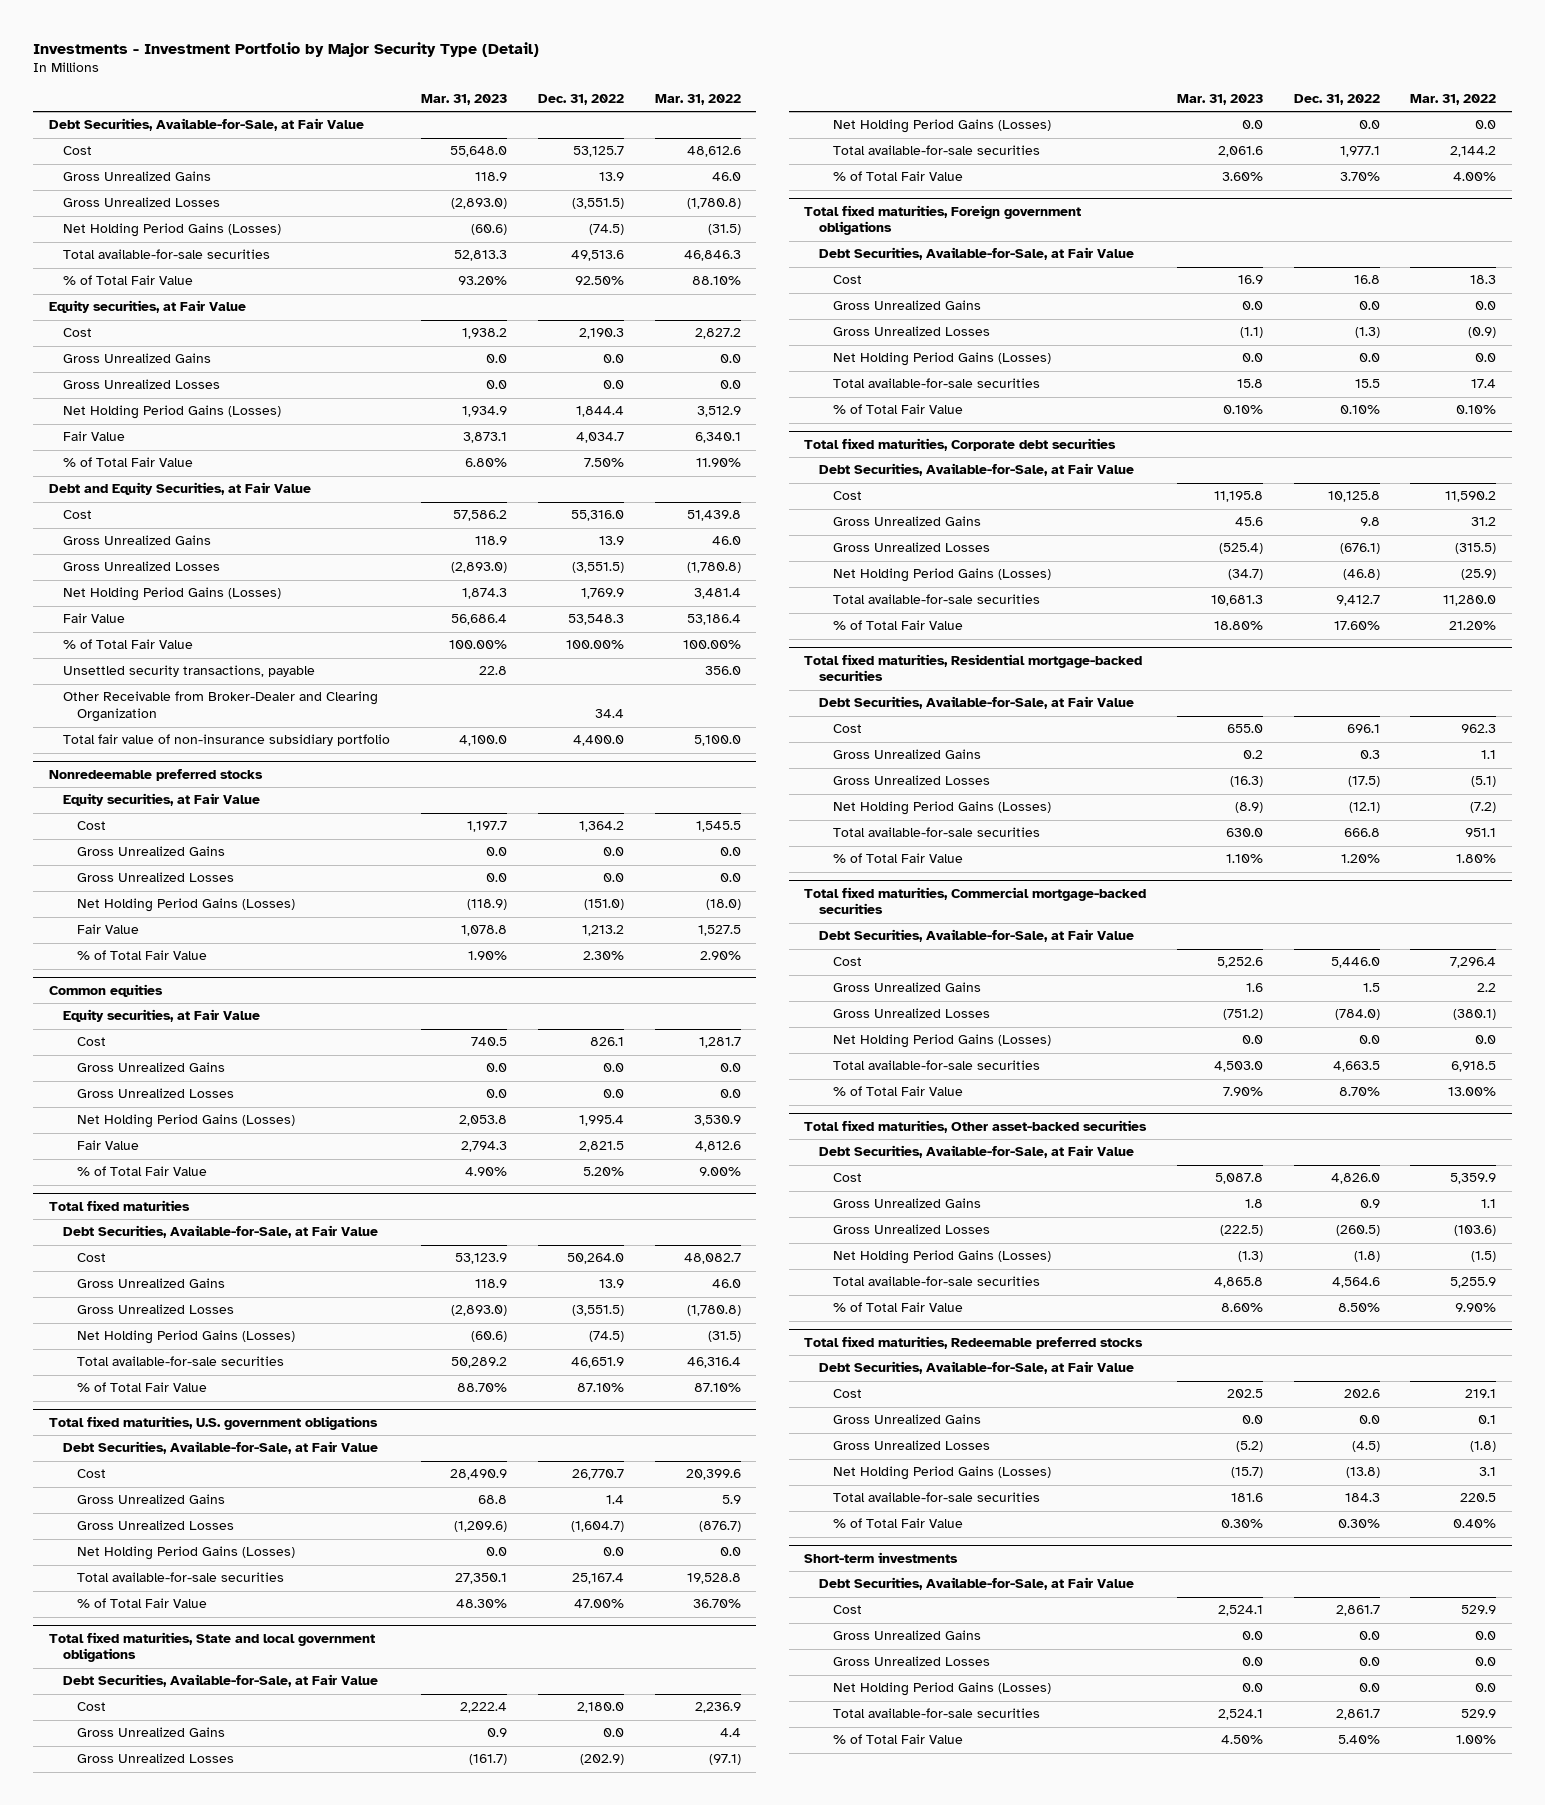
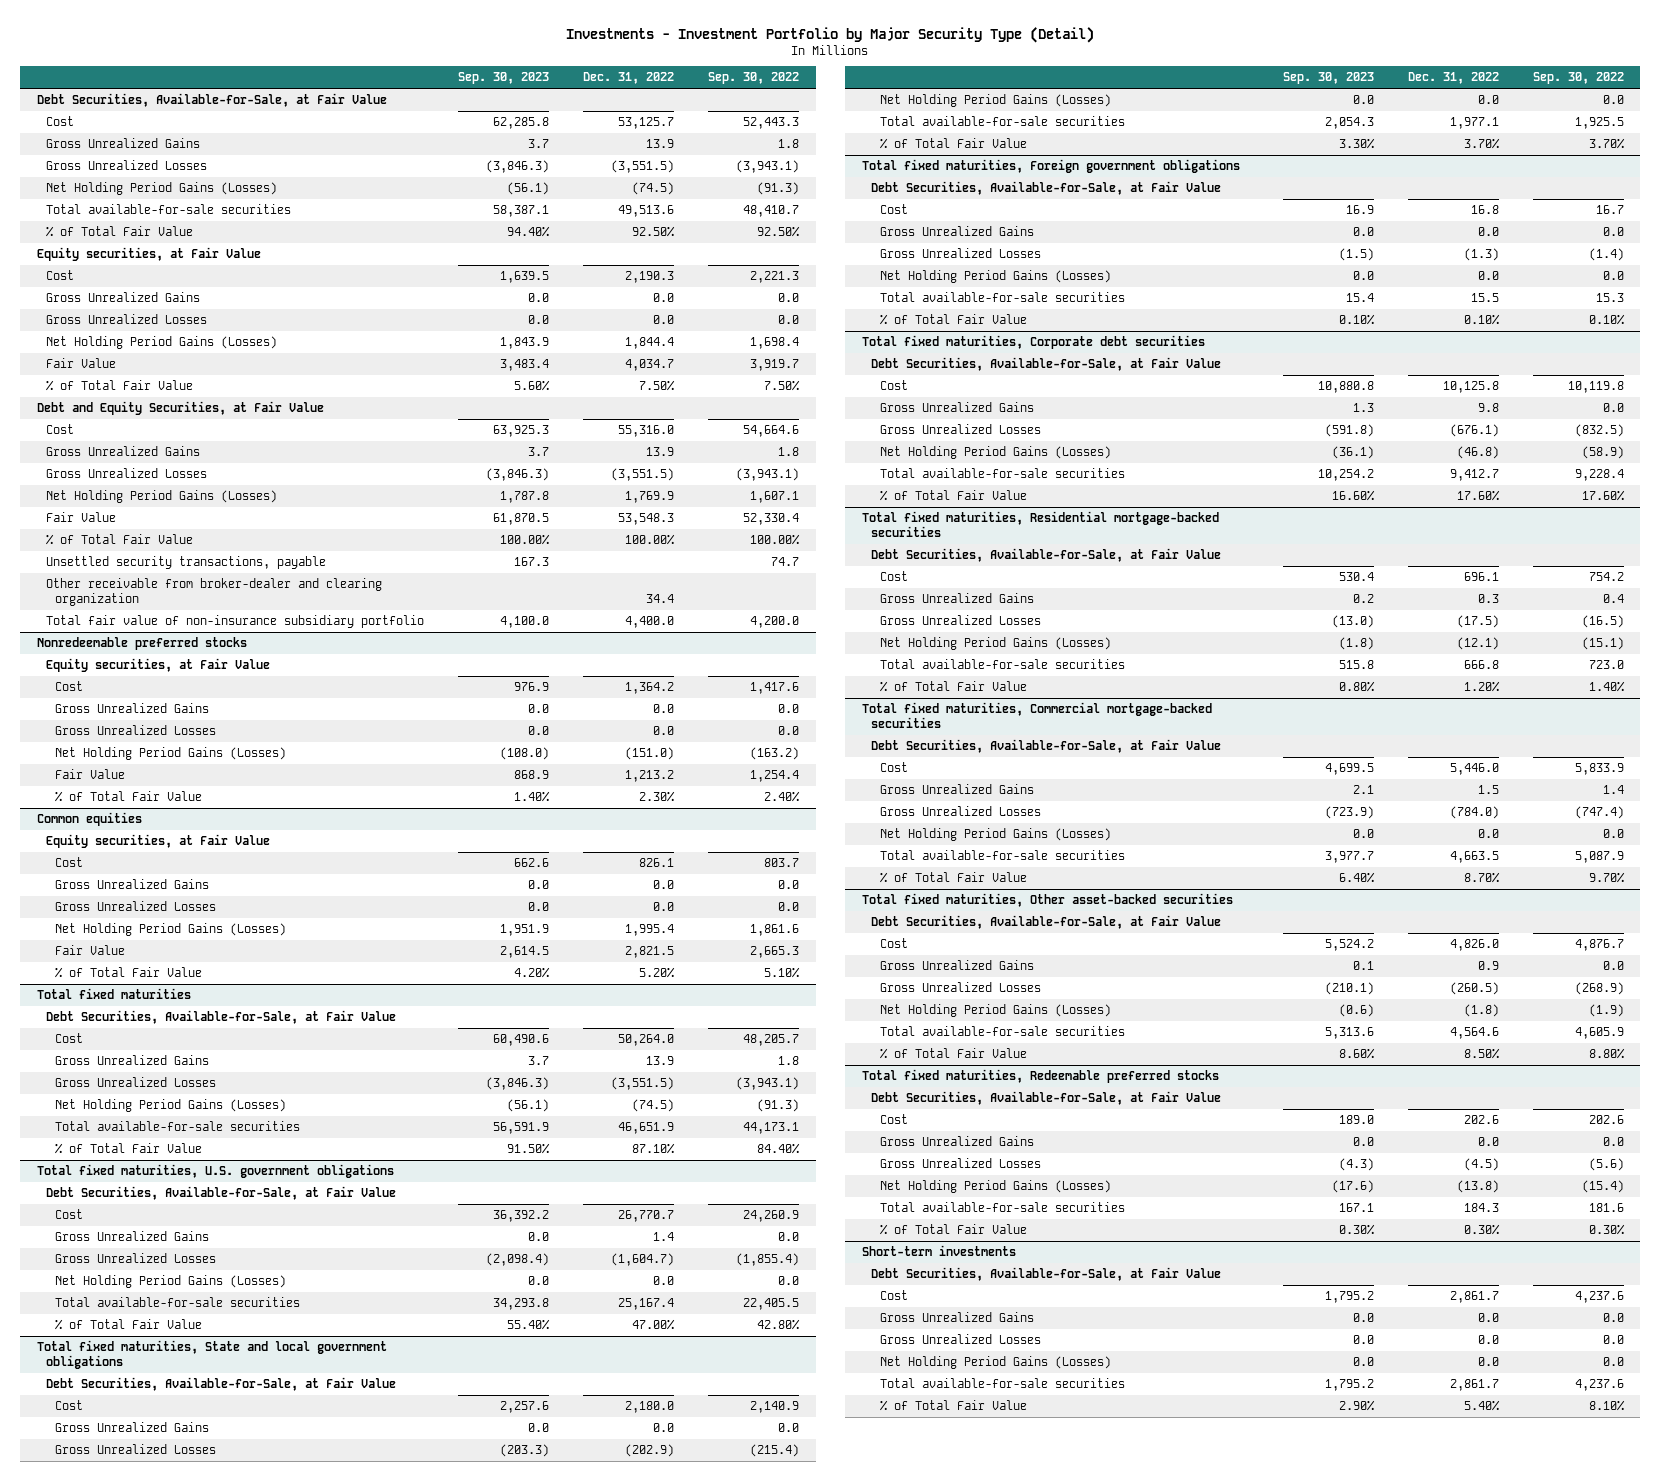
- | Mar. 31, 2023 | Dec. 31, 2022 | Mar. 31, 2022
+ | Sep. 30, 2023 | Dec. 31, 2022 | Sep. 30, 2022
- Other Receivable from Broker-Dealer and Clearing Organization | | 34.4 |
+ Other receivable from broker-dealer and clearing organization | | 34.4 |

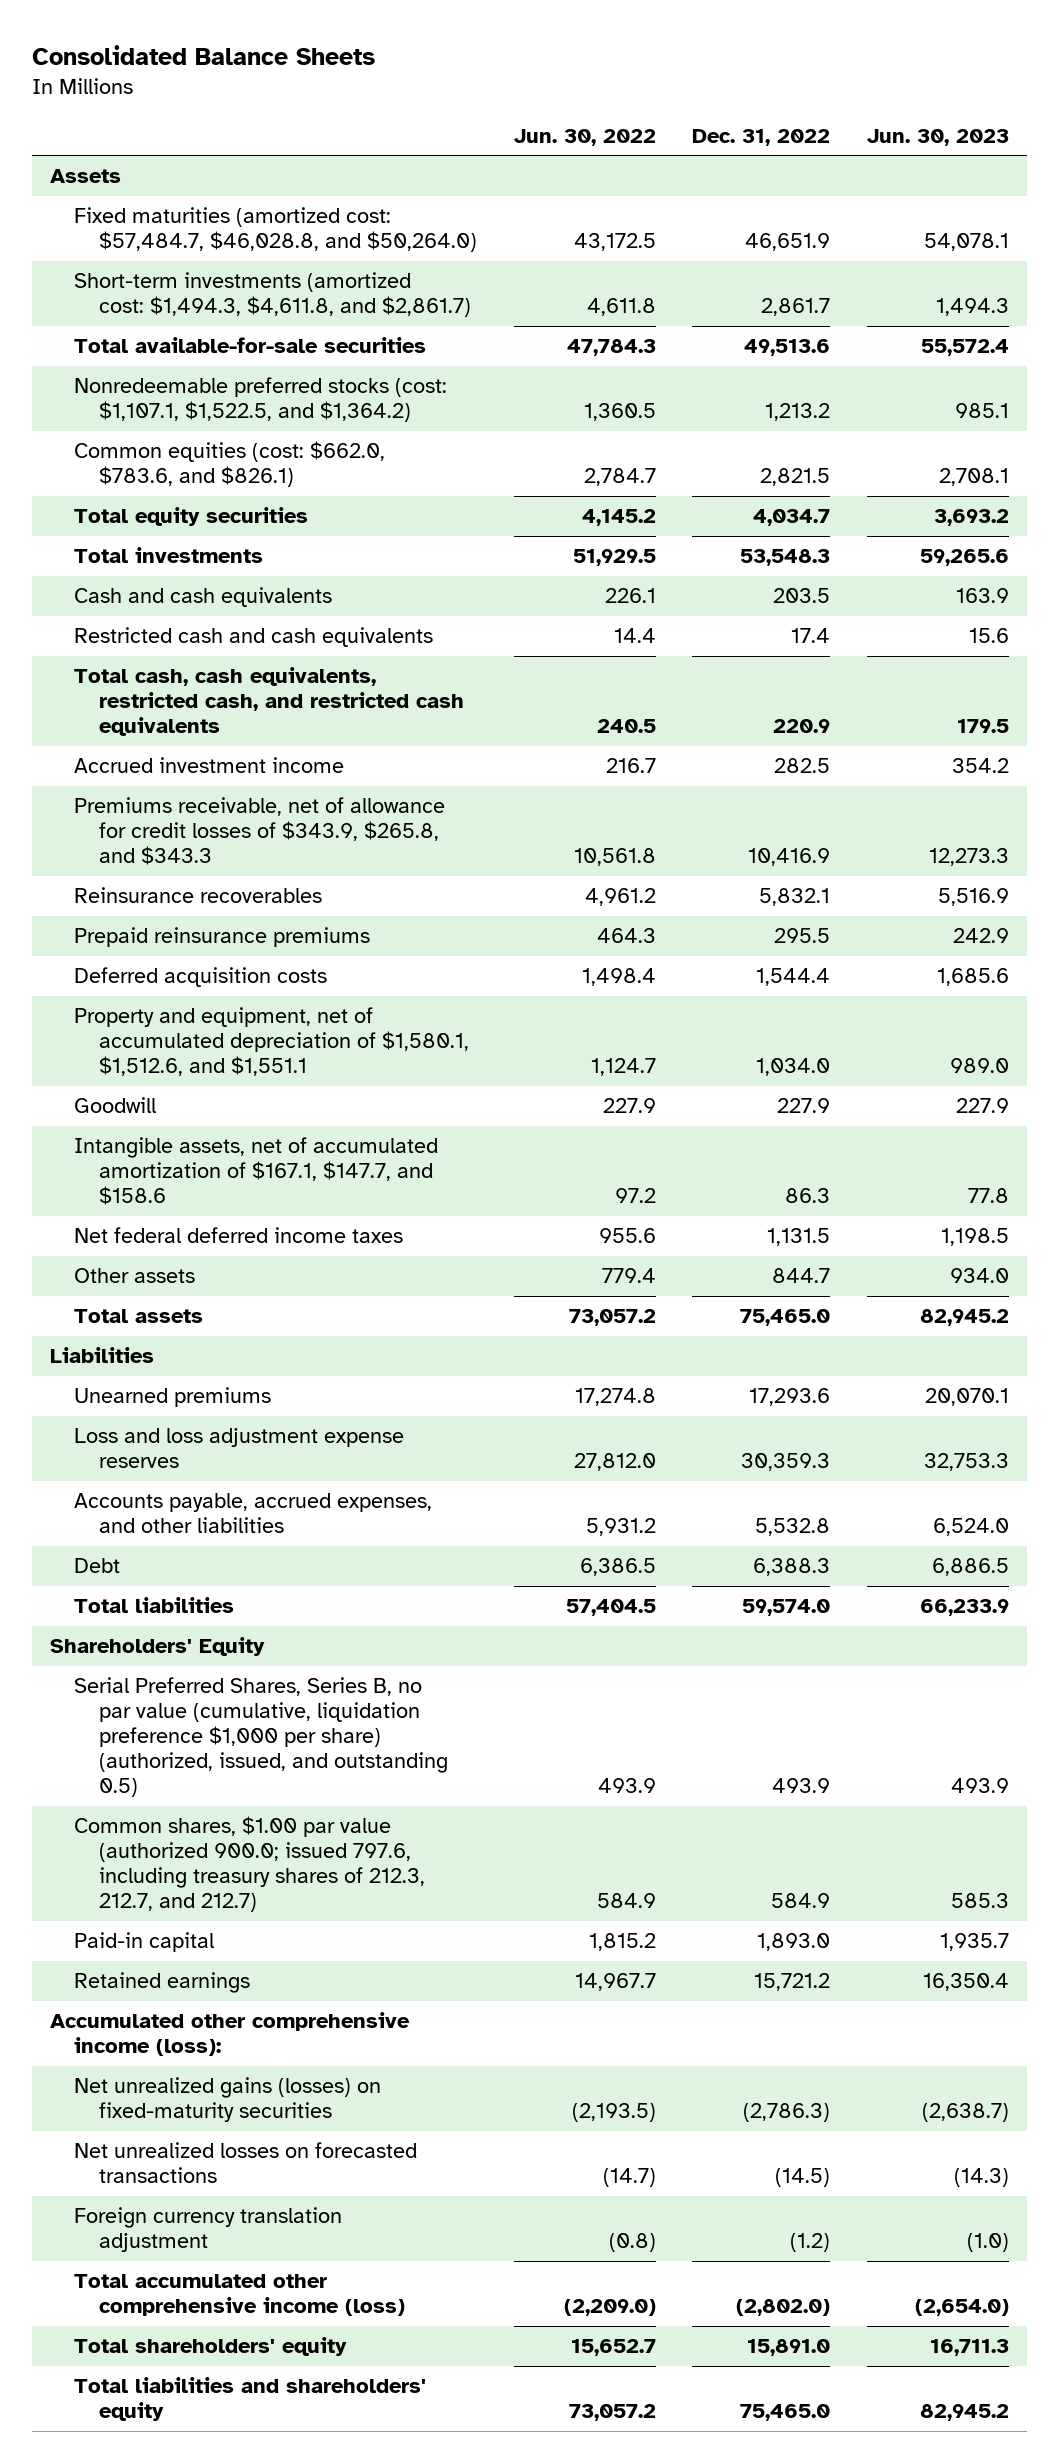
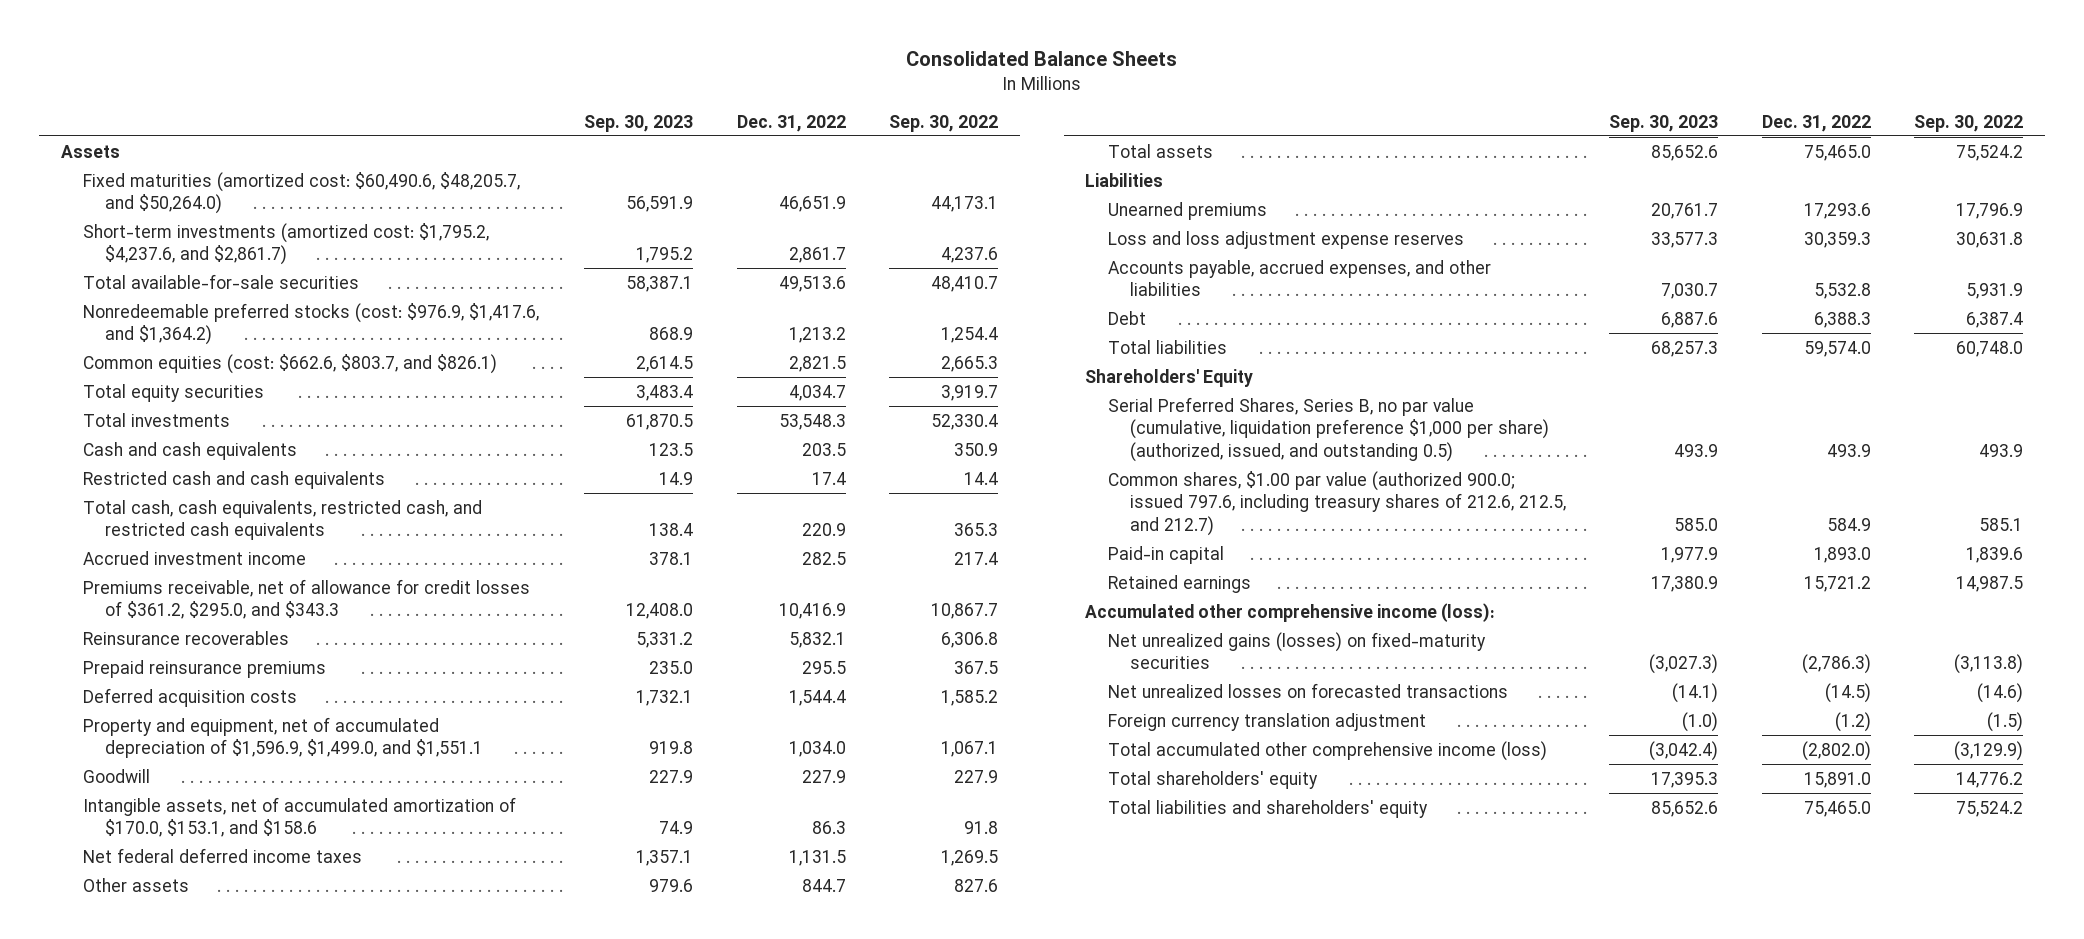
- | Jun. 30, 2022 | Dec. 31, 2022 | Jun. 30, 2023
+ | Sep. 30, 2023 | Dec. 31, 2022 | Sep. 30, 2022
- Fixed maturities (amortized cost: $57,484.7, $46,028.8, and $50,264.0) | 43,172.5 | 46,651.9 | 54,078.1
- Short-term investments (amortized cost: $1,494.3, $4,611.8, and $2,861.7) | 4,611.8 | 2,861.7 | 1,494.3
+ Fixed maturities (amortized cost: $60,490.6, $48,205.7, and $50,264.0) | 56,591.9 | 46,651.9 | 44,173.1
+ Short-term investments (amortized cost: $1,795.2, $4,237.6, and $2,861.7) | 1,795.2 | 2,861.7 | 4,237.6
- Nonredeemable preferred stocks (cost: $1,107.1, $1,522.5, and $1,364.2) | 1,360.5 | 1,213.2 | 985.1
- Common equities (cost: $662.0, $783.6, and $826.1) | 2,784.7 | 2,821.5 | 2,708.1
+ Nonredeemable preferred stocks (cost: $976.9, $1,417.6, and $1,364.2) | 868.9 | 1,213.2 | 1,254.4
+ Common equities (cost: $662.6, $803.7, and $826.1) | 2,614.5 | 2,821.5 | 2,665.3
- Premiums receivable, net of allowance for credit losses of $343.9, $265.8, and $343.3 | 10,561.8 | 10,416.9 | 12,273.3
+ Premiums receivable, net of allowance for credit losses of $361.2, $295.0, and $343.3 | 12,408.0 | 10,416.9 | 10,867.7
- Property and equipment, net of accumulated depreciation of $1,580.1, $1,512.6, and $1,551.1 | 1,124.7 | 1,034.0 | 989.0
+ Property and equipment, net of accumulated depreciation of $1,596.9, $1,499.0, and $1,551.1 | 919.8 | 1,034.0 | 1,067.1
- Intangible assets, net of accumulated amortization of $167.1, $147.7, and $158.6 | 97.2 | 86.3 | 77.8
+ Intangible assets, net of accumulated amortization of $170.0, $153.1, and $158.6 | 74.9 | 86.3 | 91.8
- Common shares, $1.00 par value (authorized 900.0; issued 797.6, including treasury shares of 212.3, 212.7, and 212.7) | 584.9 | 584.9 | 585.3
+ Common shares, $1.00 par value (authorized 900.0; issued 797.6, including treasury shares of 212.6, 212.5, and 212.7) | 585.0 | 584.9 | 585.1

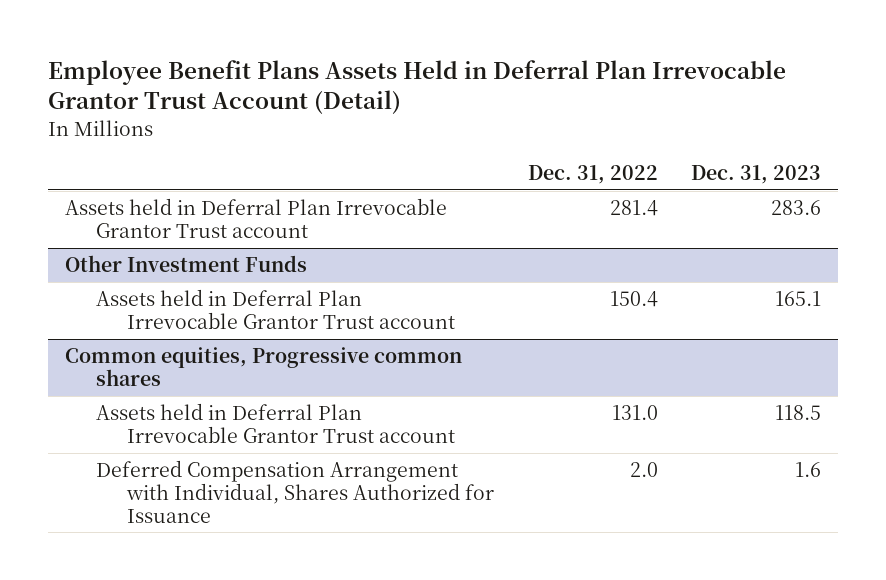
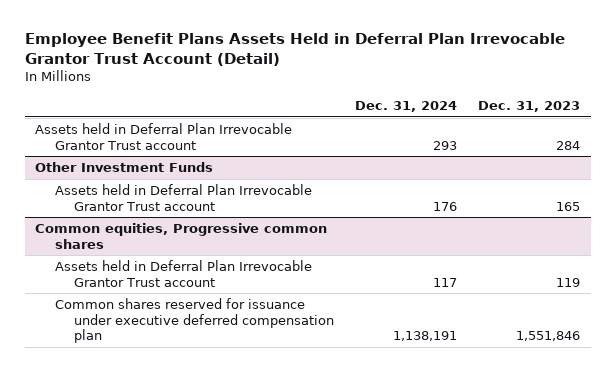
- | Dec. 31, 2022 | Dec. 31, 2023
+ | Dec. 31, 2024 | Dec. 31, 2023
- Assets held in Deferral Plan Irrevocable Grantor Trust account | 281.4 | 283.6
+ Assets held in Deferral Plan Irrevocable Grantor Trust account | 293 | 284
@ Other Investment Funds
- Assets held in Deferral Plan Irrevocable Grantor Trust account | 150.4 | 165.1
+ Assets held in Deferral Plan Irrevocable Grantor Trust account | 176 | 165
@ Common equities, Progressive common shares
- Assets held in Deferral Plan Irrevocable Grantor Trust account | 131.0 | 118.5
- Deferred Compensation Arrangement with Individual, Shares Authorized for Issuance | 2.0 | 1.6
+ Assets held in Deferral Plan Irrevocable Grantor Trust account | 117 | 119
+ Common shares reserved for issuance under executive deferred compensation plan | 1,138,191 | 1,551,846

